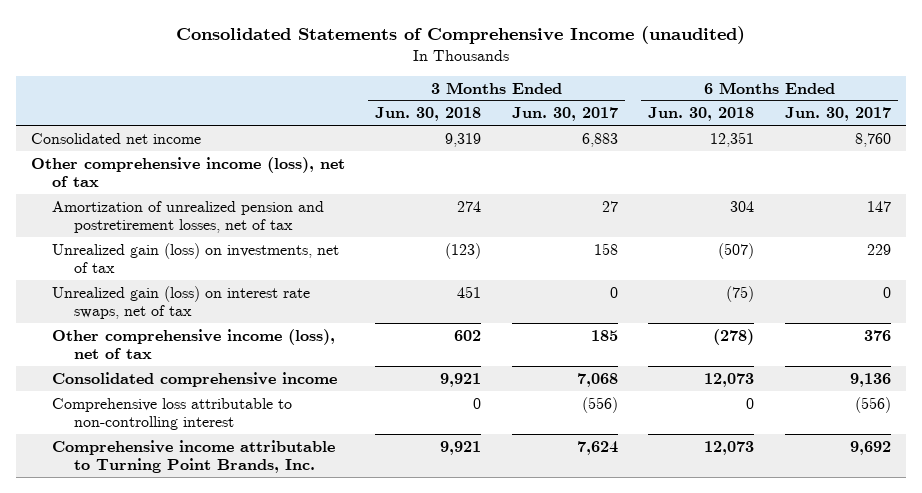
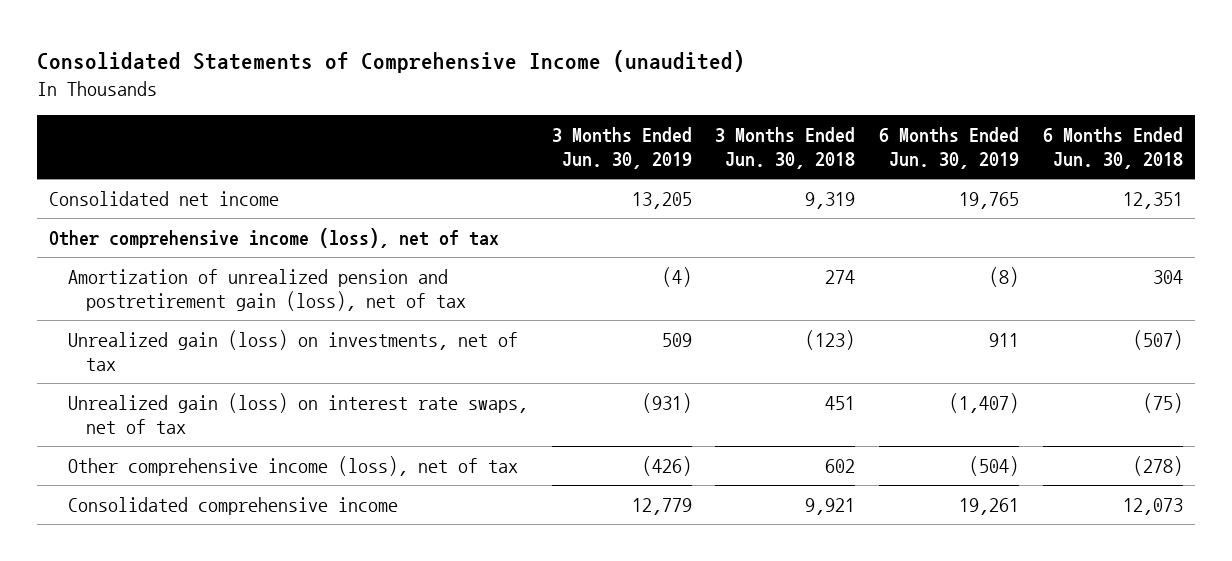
- | 3 Months Ended Jun. 30, 2018 | 3 Months Ended Jun. 30, 2017 | 6 Months Ended Jun. 30, 2018 | 6 Months Ended Jun. 30, 2017
+ | 3 Months Ended Jun. 30, 2019 | 3 Months Ended Jun. 30, 2018 | 6 Months Ended Jun. 30, 2019 | 6 Months Ended Jun. 30, 2018
- Amortization of unrealized pension and postretirement losses, net of tax | 274 | 27 | 304 | 147
+ Amortization of unrealized pension and postretirement gain (loss), net of tax | (4) | 274 | (8) | 304
- Comprehensive loss attributable to non-controlling interest | 0 | (556) | 0 | (556)
- Comprehensive income attributable to Turning Point Brands, Inc. | 9,921 | 7,624 | 12,073 | 9,692

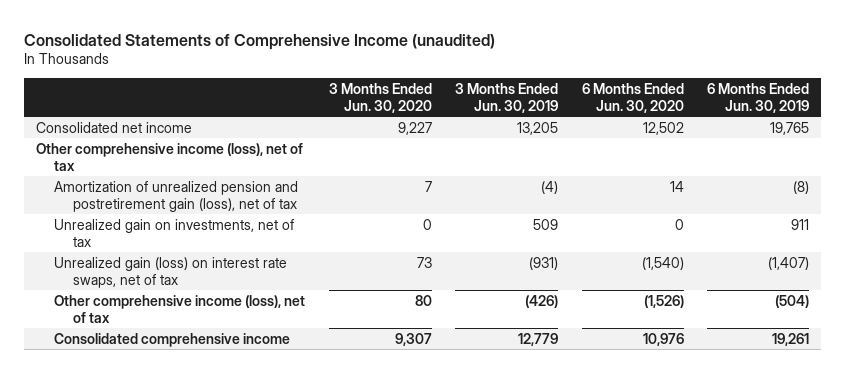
- | 3 Months Ended Jun. 30, 2019 | 3 Months Ended Jun. 30, 2018 | 6 Months Ended Jun. 30, 2019 | 6 Months Ended Jun. 30, 2018
+ | 3 Months Ended Jun. 30, 2020 | 3 Months Ended Jun. 30, 2019 | 6 Months Ended Jun. 30, 2020 | 6 Months Ended Jun. 30, 2019
- Unrealized gain (loss) on investments, net of tax | 509 | (123) | 911 | (507)
+ Unrealized gain on investments, net of tax | 0 | 509 | 0 | 911

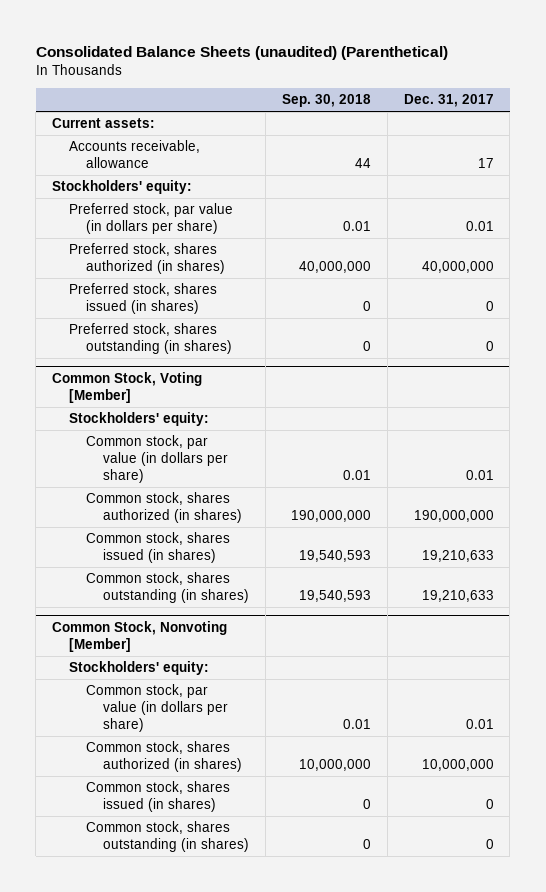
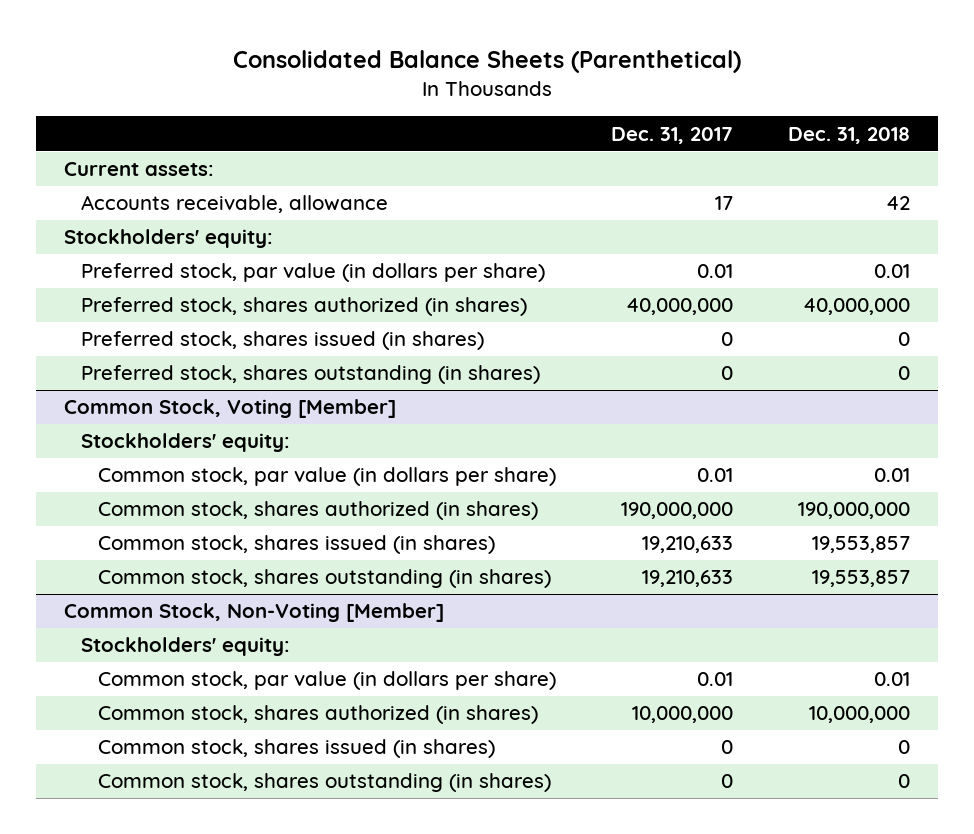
- Consolidated Balance Sheets (unaudited) (Parenthetical)
+ Consolidated Balance Sheets (Parenthetical)
- | Sep. 30, 2018 | Dec. 31, 2017
+ | Dec. 31, 2017 | Dec. 31, 2018
- Common Stock, Nonvoting [Member]
+ Common Stock, Non-Voting [Member]

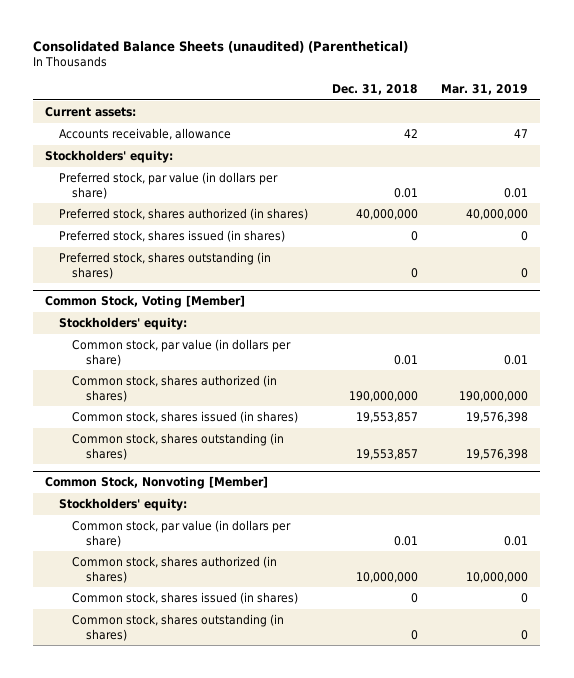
- Consolidated Balance Sheets (Parenthetical)
+ Consolidated Balance Sheets (unaudited) (Parenthetical)
- | Dec. 31, 2017 | Dec. 31, 2018
+ | Dec. 31, 2018 | Mar. 31, 2019
- Common Stock, Non-Voting [Member]
+ Common Stock, Nonvoting [Member]

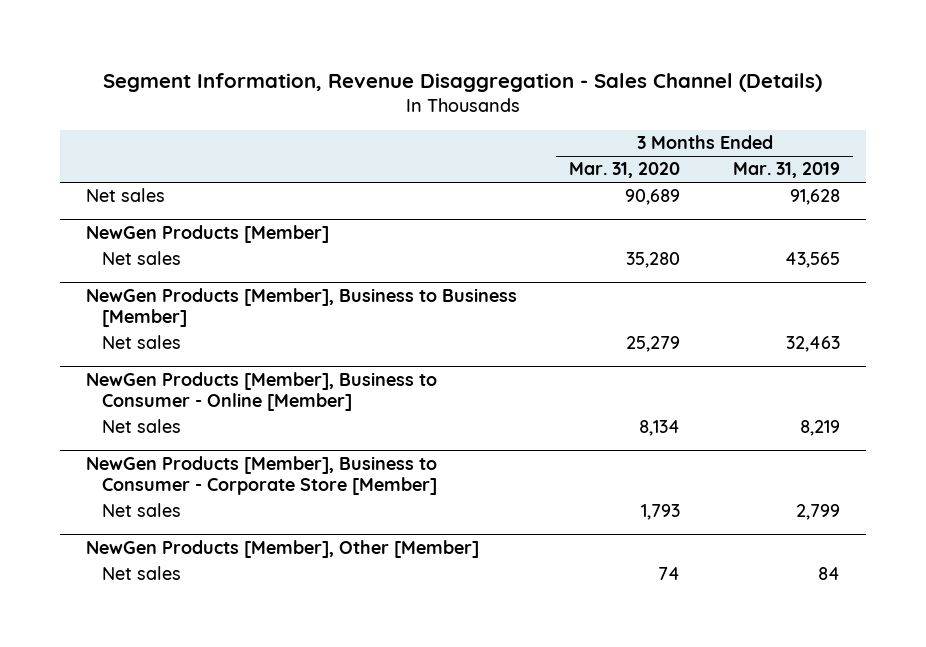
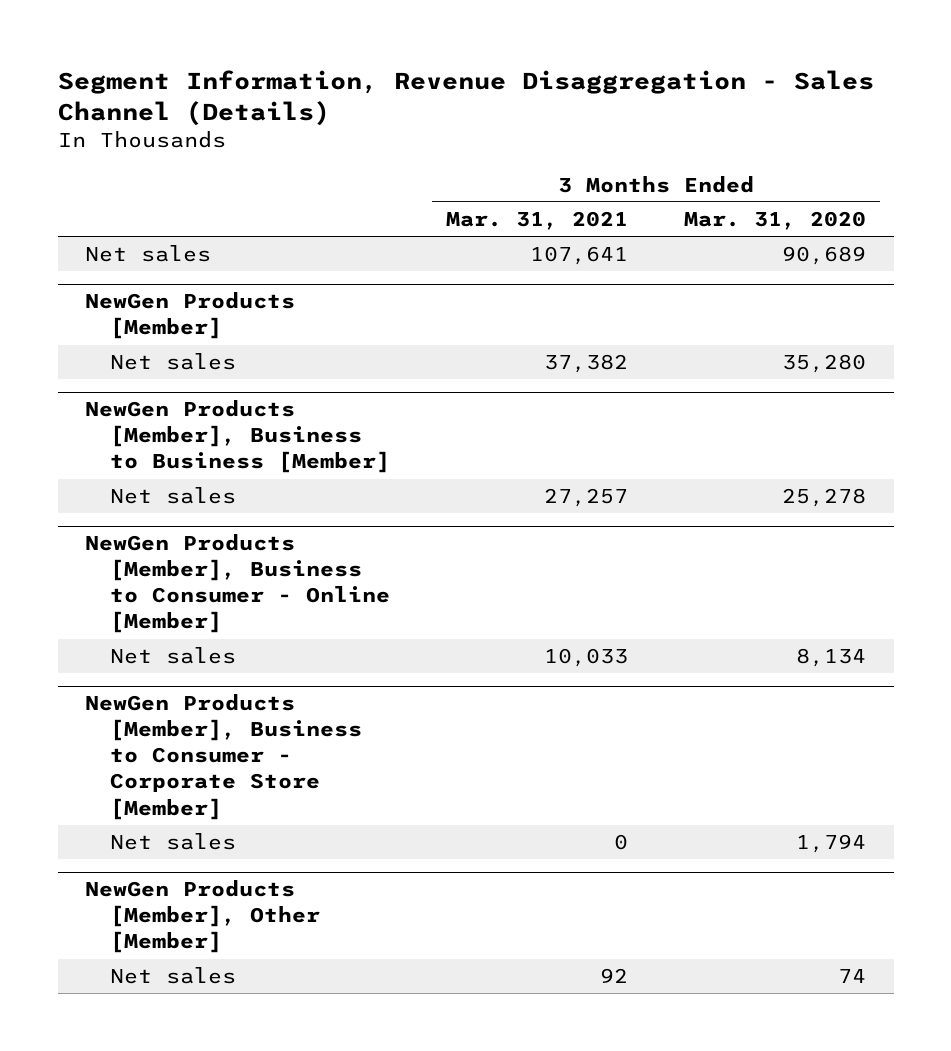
- | 3 Months Ended Mar. 31, 2020 | 3 Months Ended Mar. 31, 2019
+ | 3 Months Ended Mar. 31, 2021 | 3 Months Ended Mar. 31, 2020
@ NewGen Products [Member], Business to Business [Member]
- Net sales | 25,279 | 32,463
+ Net sales | 27,257 | 25,278
@ NewGen Products [Member], Business to Consumer - Corporate Store [Member]
- Net sales | 1,793 | 2,799
+ Net sales | 0 | 1,794

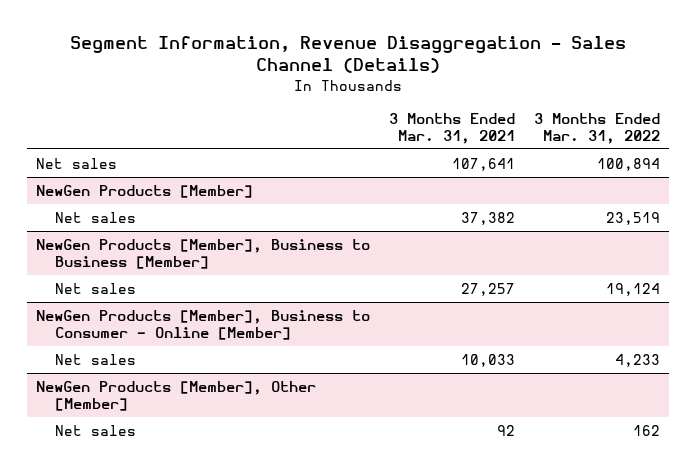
- | 3 Months Ended Mar. 31, 2021 | 3 Months Ended Mar. 31, 2020
+ | 3 Months Ended Mar. 31, 2021 | 3 Months Ended Mar. 31, 2022
- NewGen Products [Member], Business to Consumer - Corporate Store [Member]
- Net sales | 0 | 1,794

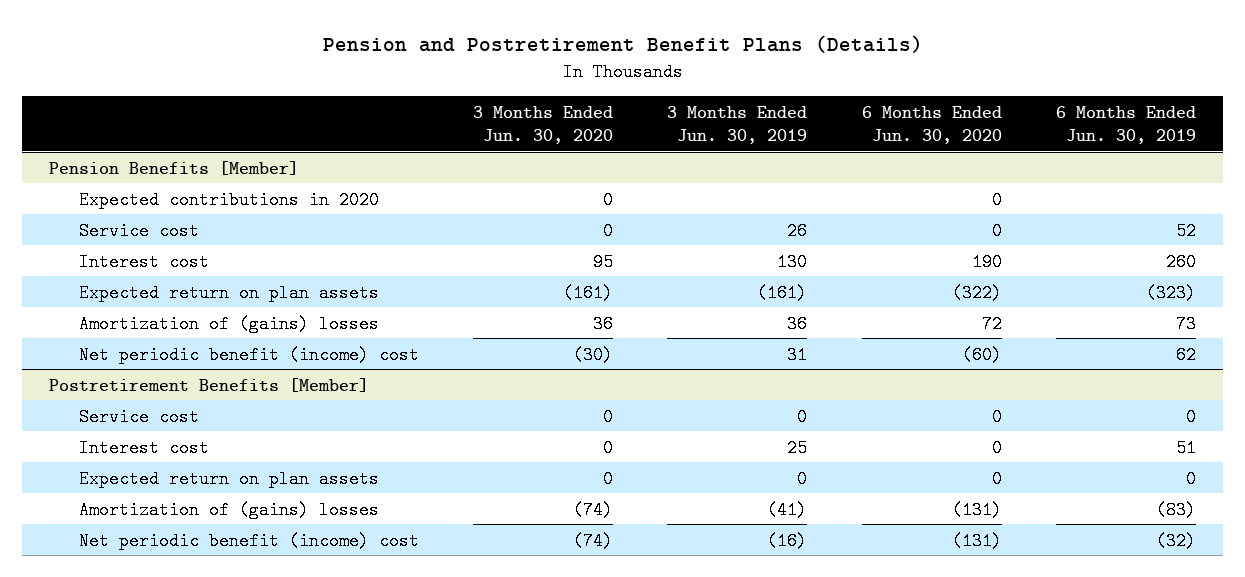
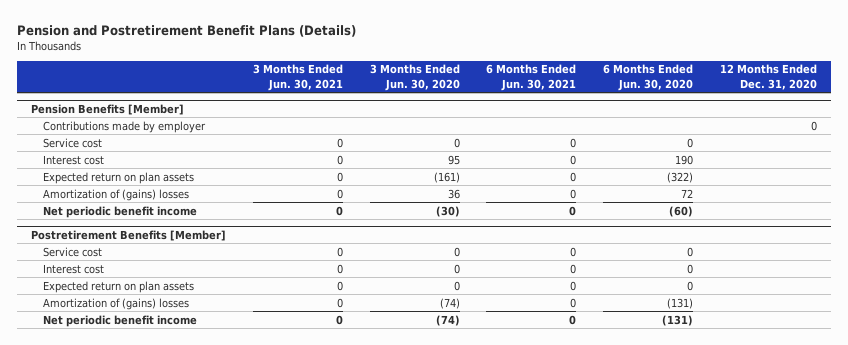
- | 3 Months Ended Jun. 30, 2020 | 3 Months Ended Jun. 30, 2019 | 6 Months Ended Jun. 30, 2020 | 6 Months Ended Jun. 30, 2019
+ | 3 Months Ended Jun. 30, 2021 | 3 Months Ended Jun. 30, 2020 | 6 Months Ended Jun. 30, 2021 | 6 Months Ended Jun. 30, 2020 | 12 Months Ended Dec. 31, 2020
@ Pension Benefits [Member]
- Expected contributions in 2020 | 0 | | 0 |
+ Contributions made by employer | | | | | 0
- Net periodic benefit (income) cost | (30) | 31 | (60) | 62
+ Net periodic benefit income | 0 | (30) | 0 | (60) |
@ Postretirement Benefits [Member]
- Net periodic benefit (income) cost | (74) | (16) | (131) | (32)
+ Net periodic benefit income | 0 | (74) | 0 | (131) |

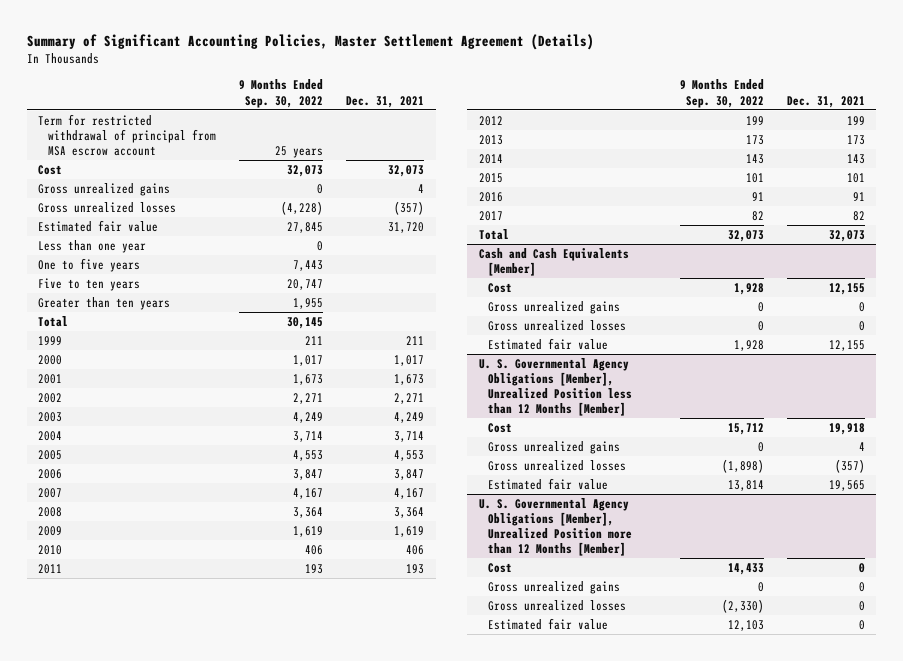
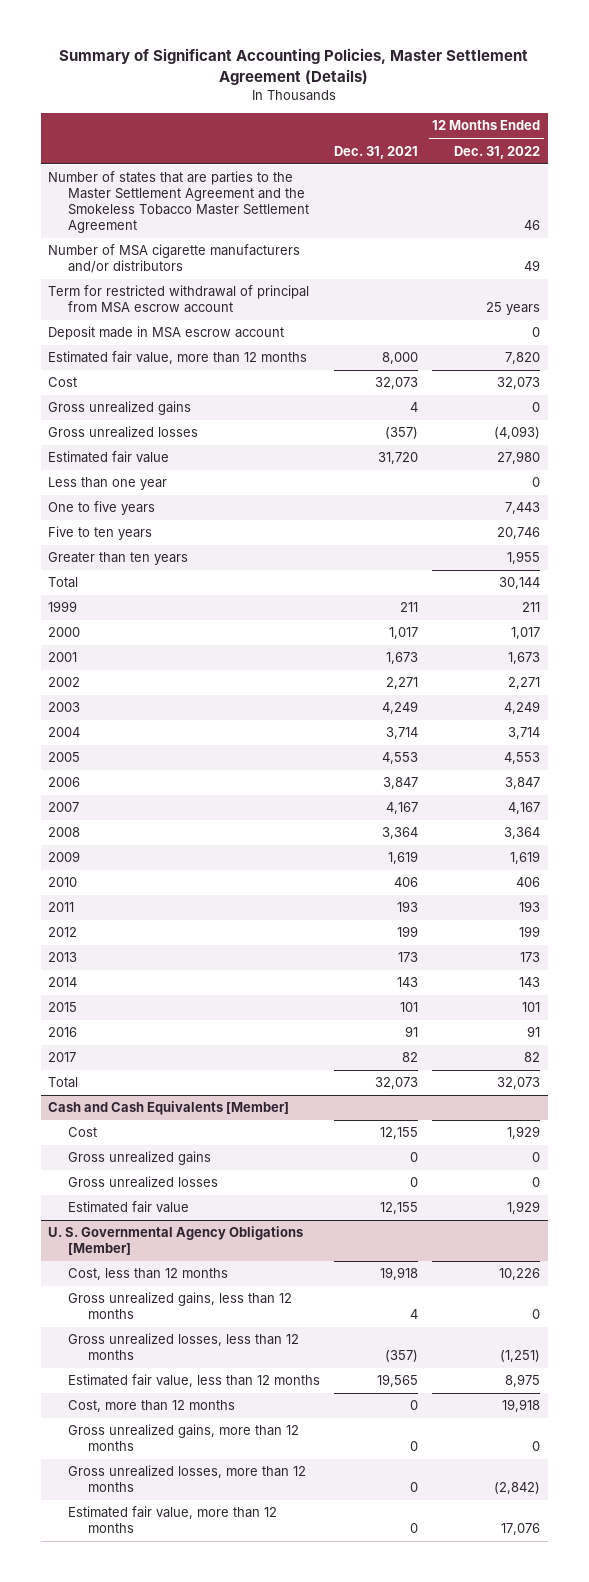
- | 9 Months Ended Sep. 30, 2022 | Dec. 31, 2021
+ | Dec. 31, 2021 | 12 Months Ended Dec. 31, 2022
+ Number of states that are parties to the Master Settlement Agreement and the Smokeless Tobacco Master Settlement Agreement | | 46
+ Number of MSA cigarette manufacturers and/or distributors | | 49
+ Deposit made in MSA escrow account | | 0
+ Estimated fair value, more than 12 months | 8,000 | 7,820
- U. S. Governmental Agency Obligations [Member], Unrealized Position less than 12 Months [Member]
- Cost | 15,712 | 19,918
- Gross unrealized gains | 0 | 4
- Gross unrealized losses | (1,898) | (357)
- Estimated fair value | 13,814 | 19,565
- U. S. Governmental Agency Obligations [Member], Unrealized Position more than 12 Months [Member]
- Cost | 14,433 | 0
- Gross unrealized gains | 0 | 0
- Gross unrealized losses | (2,330) | 0
- Estimated fair value | 12,103 | 0
+ U. S. Governmental Agency Obligations [Member]
+ Cost, less than 12 months | 19,918 | 10,226
+ Gross unrealized gains, less than 12 months | 4 | 0
+ Gross unrealized losses, less than 12 months | (357) | (1,251)
+ Estimated fair value, less than 12 months | 19,565 | 8,975
+ Cost, more than 12 months | 0 | 19,918
+ Gross unrealized gains, more than 12 months | 0 | 0
+ Gross unrealized losses, more than 12 months | 0 | (2,842)
+ Estimated fair value, more than 12 months | 0 | 17,076

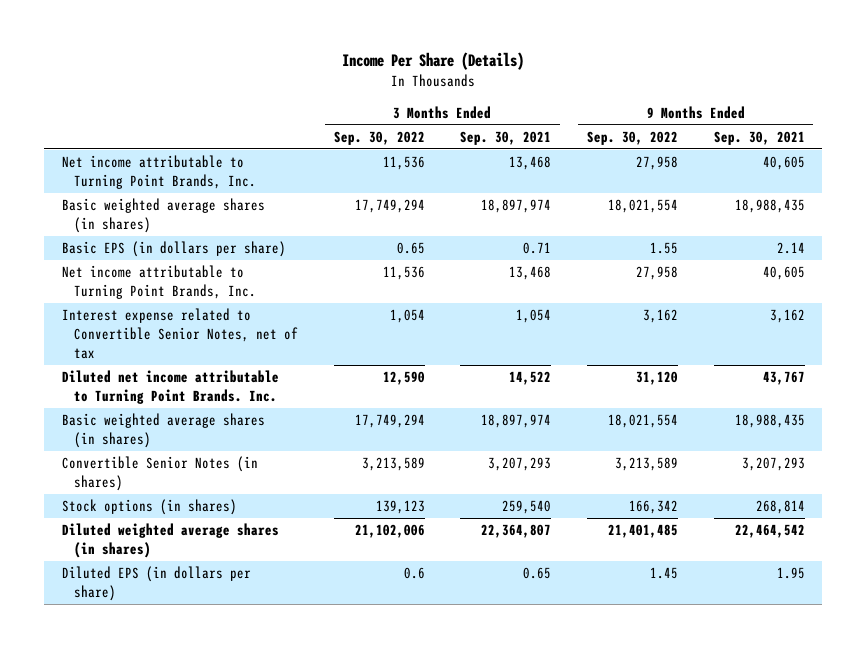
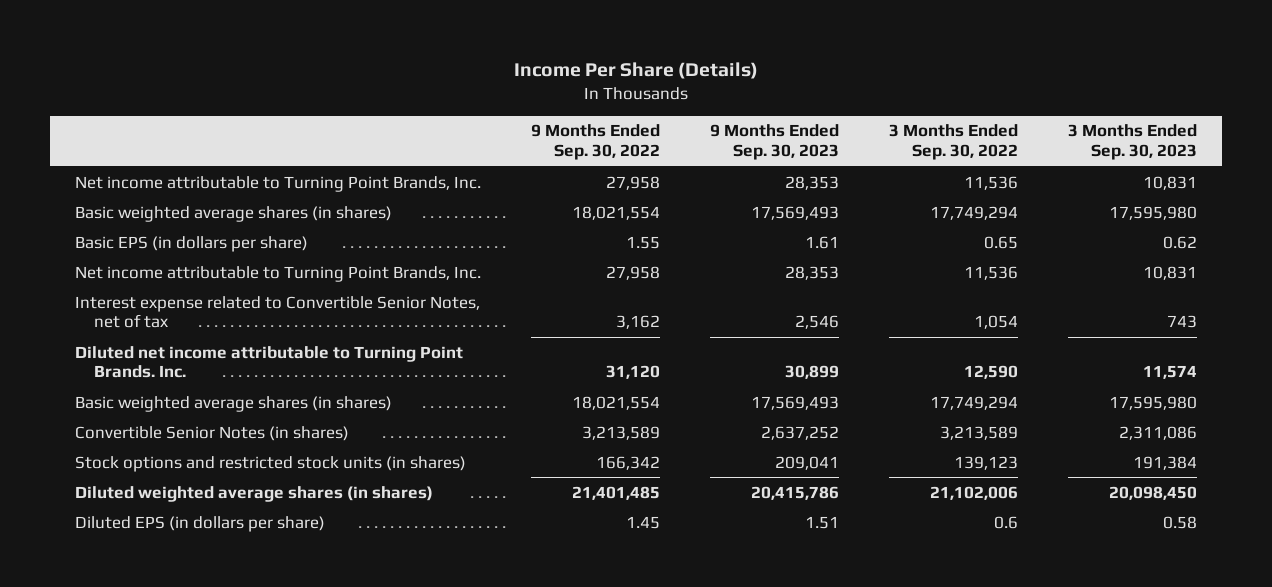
- | 3 Months Ended Sep. 30, 2022 | 3 Months Ended Sep. 30, 2021 | 9 Months Ended Sep. 30, 2022 | 9 Months Ended Sep. 30, 2021
+ | 9 Months Ended Sep. 30, 2022 | 9 Months Ended Sep. 30, 2023 | 3 Months Ended Sep. 30, 2022 | 3 Months Ended Sep. 30, 2023
- Stock options (in shares) | 139,123 | 259,540 | 166,342 | 268,814
+ Stock options and restricted stock units (in shares) | 166,342 | 209,041 | 139,123 | 191,384

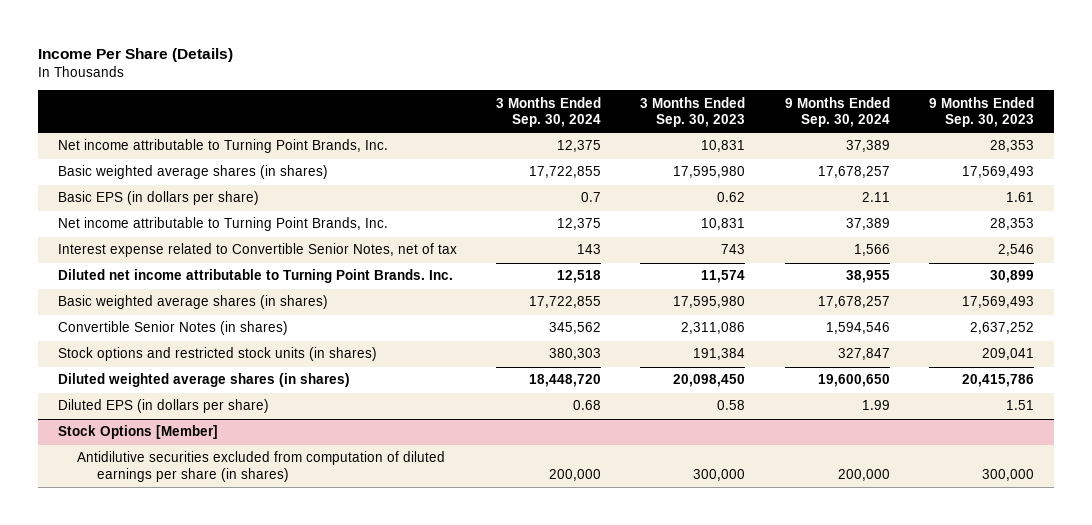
- | 9 Months Ended Sep. 30, 2022 | 9 Months Ended Sep. 30, 2023 | 3 Months Ended Sep. 30, 2022 | 3 Months Ended Sep. 30, 2023
+ | 3 Months Ended Sep. 30, 2024 | 3 Months Ended Sep. 30, 2023 | 9 Months Ended Sep. 30, 2024 | 9 Months Ended Sep. 30, 2023
+ Stock Options [Member]
+ Antidilutive securities excluded from computation of diluted earnings per share (in shares) | 200,000 | 300,000 | 200,000 | 300,000

